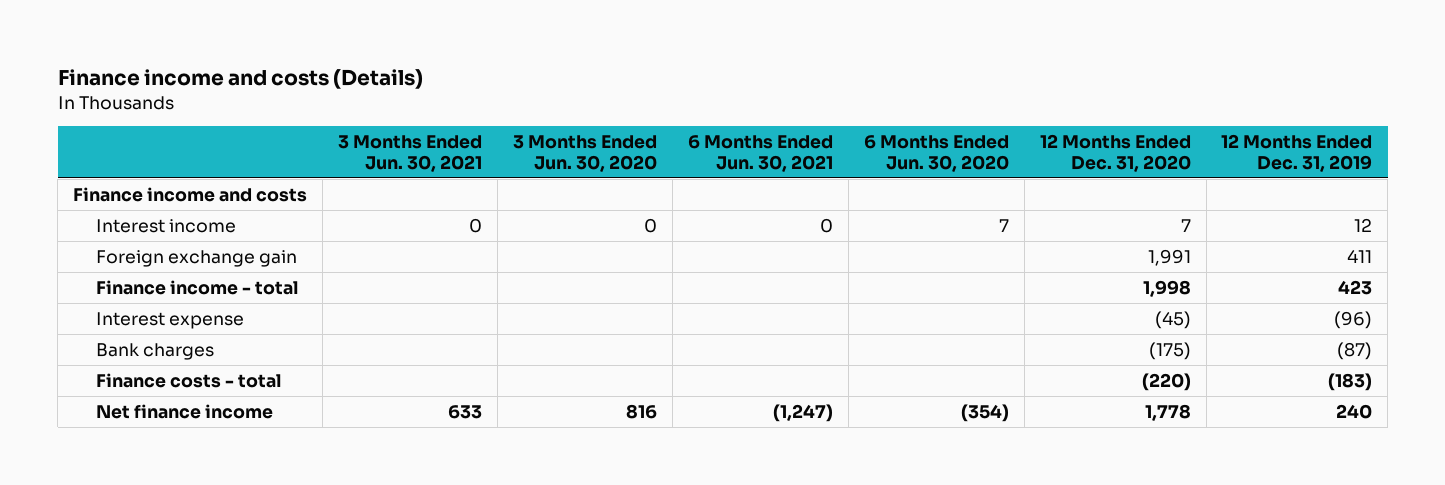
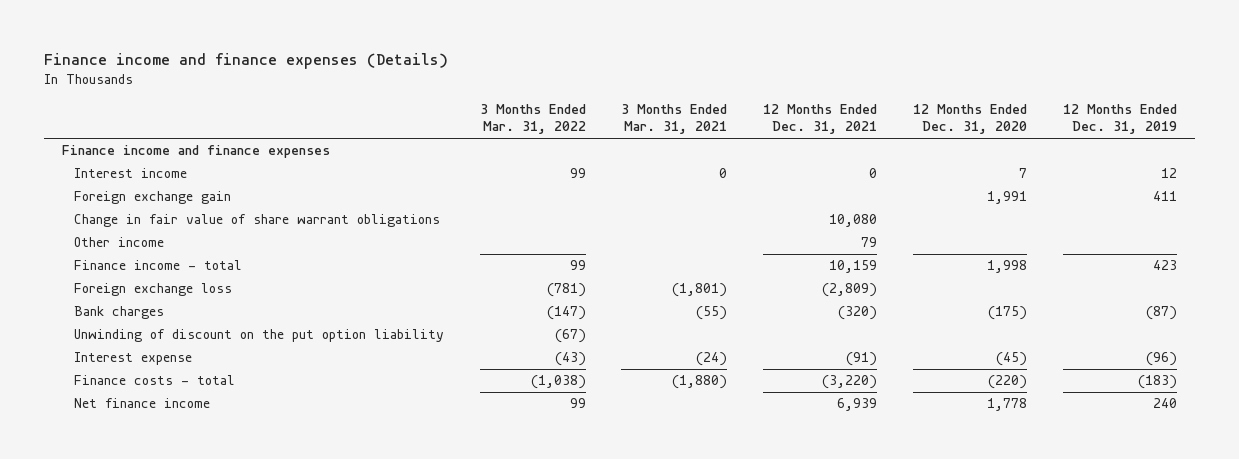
- Finance income and costs (Details)
+ Finance income and finance expenses (Details)
- | 3 Months Ended Jun. 30, 2021 | 3 Months Ended Jun. 30, 2020 | 6 Months Ended Jun. 30, 2021 | 6 Months Ended Jun. 30, 2020 | 12 Months Ended Dec. 31, 2020 | 12 Months Ended Dec. 31, 2019
+ | 3 Months Ended Mar. 31, 2022 | 3 Months Ended Mar. 31, 2021 | 12 Months Ended Dec. 31, 2021 | 12 Months Ended Dec. 31, 2020 | 12 Months Ended Dec. 31, 2019
- Finance income and costs
+ Finance income and finance expenses
+ Change in fair value of share warrant obligations | | | 10,080 | |
+ Other income | | | 79 | |
+ Foreign exchange loss | (781) | (1,801) | (2,809) | |
+ Unwinding of discount on the put option liability | (67) | | | |
moved down: Interest expense | (43) | (24) | (91) | (45) | (96)

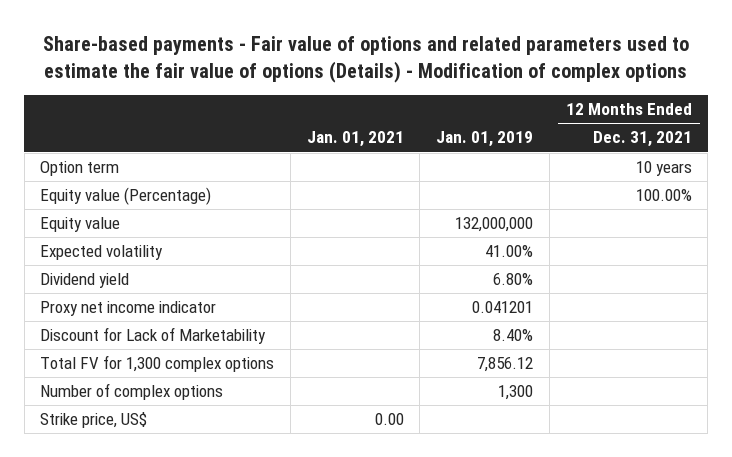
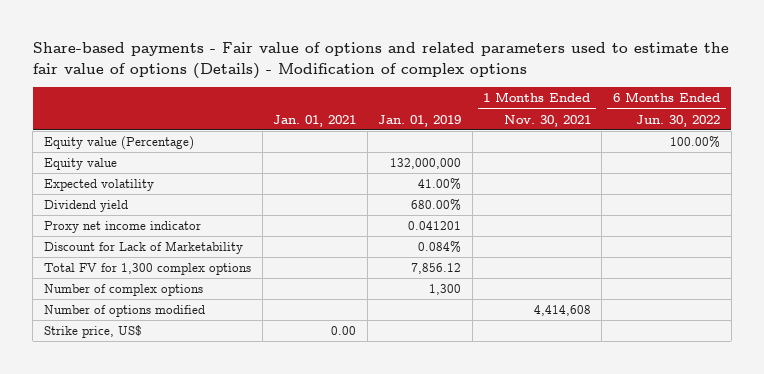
- | Jan. 01, 2021 | Jan. 01, 2019 | 12 Months Ended Dec. 31, 2021
+ | Jan. 01, 2021 | Jan. 01, 2019 | 1 Months Ended Nov. 30, 2021 | 6 Months Ended Jun. 30, 2022
- Option term | | | 10 years
- Dividend yield | | 6.80% |
+ Dividend yield | | 680.00% | |
- Discount for Lack of Marketability | | 8.40% |
+ Discount for Lack of Marketability | | 0.084% | |
+ Number of options modified | | | 4,414,608 |

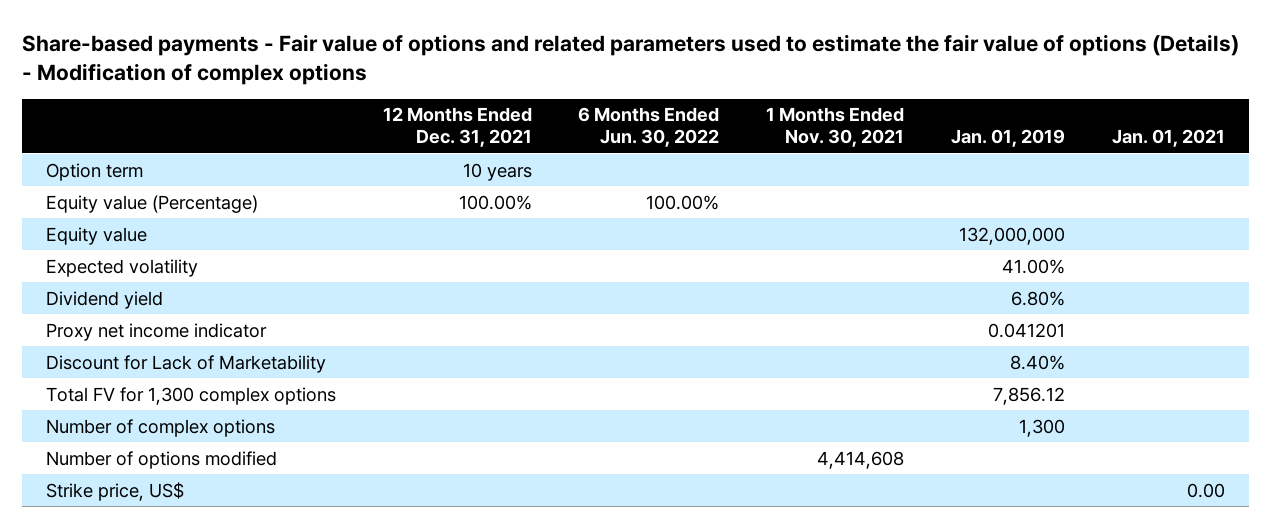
- | Jan. 01, 2021 | Jan. 01, 2019 | 1 Months Ended Nov. 30, 2021 | 6 Months Ended Jun. 30, 2022
+ | 12 Months Ended Dec. 31, 2021 | 6 Months Ended Jun. 30, 2022 | 1 Months Ended Nov. 30, 2021 | Jan. 01, 2019 | Jan. 01, 2021
+ Option term | 10 years | | | |
- Dividend yield | | 680.00% | |
+ Dividend yield | | | | 6.80% |
- Discount for Lack of Marketability | | 0.084% | |
+ Discount for Lack of Marketability | | | | 8.40% |

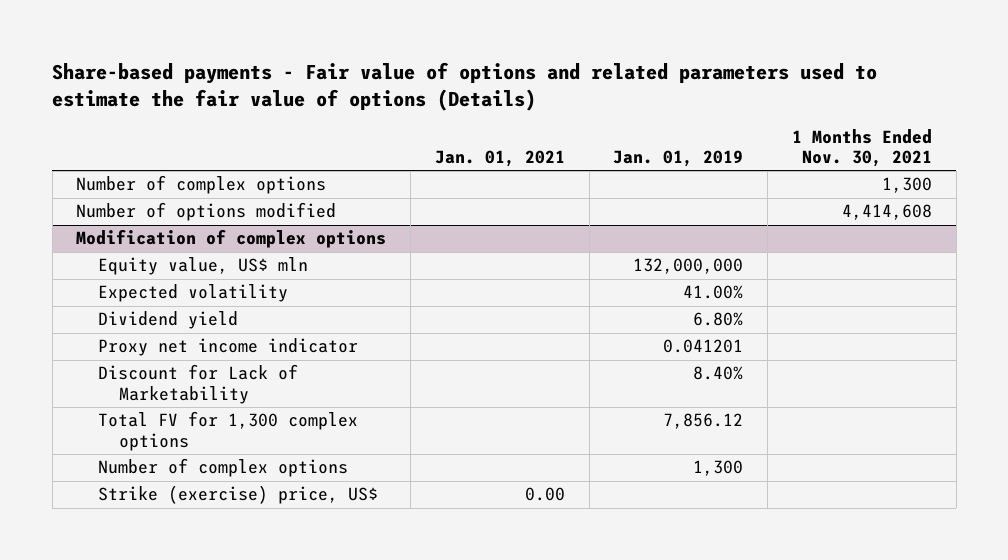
- Share-based payments - Fair value of options and related parameters used to estimate the fair value of options (Details) - Modification of complex options
+ Share-based payments - Fair value of options and related parameters used to estimate the fair value of options (Details)
- | 12 Months Ended Dec. 31, 2021 | 6 Months Ended Jun. 30, 2022 | 1 Months Ended Nov. 30, 2021 | Jan. 01, 2019 | Jan. 01, 2021
+ | Jan. 01, 2021 | Jan. 01, 2019 | 1 Months Ended Nov. 30, 2021
- Option term | 10 years | | | |
- Equity value (Percentage) | 100.00% | 100.00% | | |
- Equity value | | | | 132,000,000 |
+ Number of complex options | | | 1,300
moved up: Number of options modified | | | 4,414,608
+ Modification of complex options
+ Equity value, US$ mln | | 132,000,000 |
- Strike price, US$ | | | | | 0.00
+ Strike (exercise) price, US$ | 0.00 | |

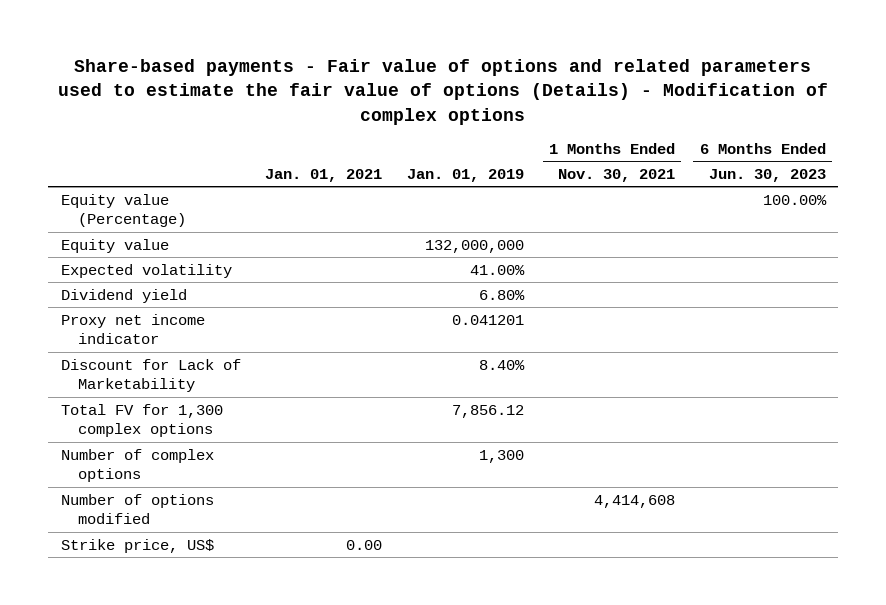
- Share-based payments - Fair value of options and related parameters used to estimate the fair value of options (Details)
+ Share-based payments - Fair value of options and related parameters used to estimate the fair value of options (Details) - Modification of complex options
- | Jan. 01, 2021 | Jan. 01, 2019 | 1 Months Ended Nov. 30, 2021
+ | Jan. 01, 2021 | Jan. 01, 2019 | 1 Months Ended Nov. 30, 2021 | 6 Months Ended Jun. 30, 2023
- Number of complex options | | | 1,300
- Modification of complex options
- Equity value, US$ mln | | 132,000,000 |
+ Equity value (Percentage) | | | | 100.00%
+ Equity value | | 132,000,000 | |
- Strike (exercise) price, US$ | 0.00 | |
moved down: Number of options modified | | | 4,414,608 |
+ Strike price, US$ | 0.00 | | |

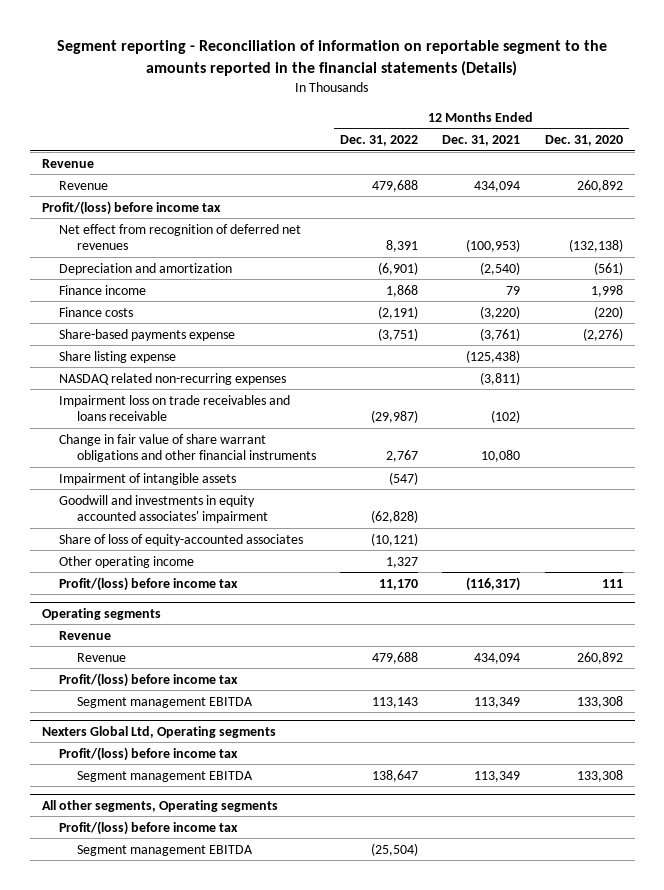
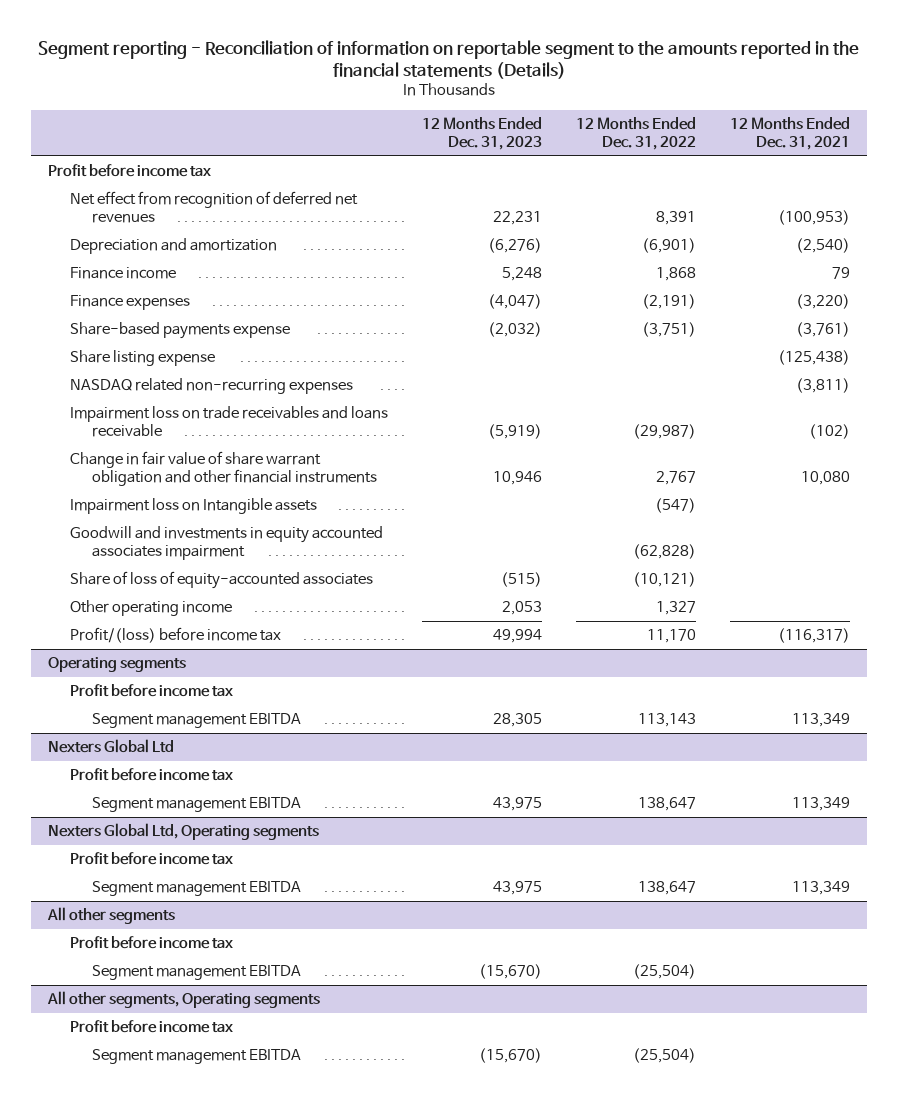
- | 12 Months Ended Dec. 31, 2022 | 12 Months Ended Dec. 31, 2021 | 12 Months Ended Dec. 31, 2020
+ | 12 Months Ended Dec. 31, 2023 | 12 Months Ended Dec. 31, 2022 | 12 Months Ended Dec. 31, 2021
- Revenue
- Revenue | 479,688 | 434,094 | 260,892
- Profit/(loss) before income tax
+ Profit before income tax
- Finance costs | (2,191) | (3,220) | (220)
+ Finance expenses | (4,047) | (2,191) | (3,220)
- Change in fair value of share warrant obligations and other financial instruments | 2,767 | 10,080 |
- Impairment of intangible assets | (547) | |
- Goodwill and investments in equity accounted associates' impairment | (62,828) | |
+ Change in fair value of share warrant obligation and other financial instruments | 10,946 | 2,767 | 10,080
+ Impairment loss on Intangible assets | | (547) |
+ Goodwill and investments in equity accounted associates impairment | | (62,828) |
@ Operating segments
- Revenue
- Revenue | 479,688 | 434,094 | 260,892
- Profit/(loss) before income tax
+ Profit before income tax
+ Nexters Global Ltd
+ Profit before income tax
+ Segment management EBITDA | 43,975 | 138,647 | 113,349
@ Nexters Global Ltd, Operating segments
- Profit/(loss) before income tax
+ Profit before income tax
+ All other segments
+ Profit before income tax
+ Segment management EBITDA | (15,670) | (25,504) |
@ All other segments, Operating segments
- Profit/(loss) before income tax
+ Profit before income tax

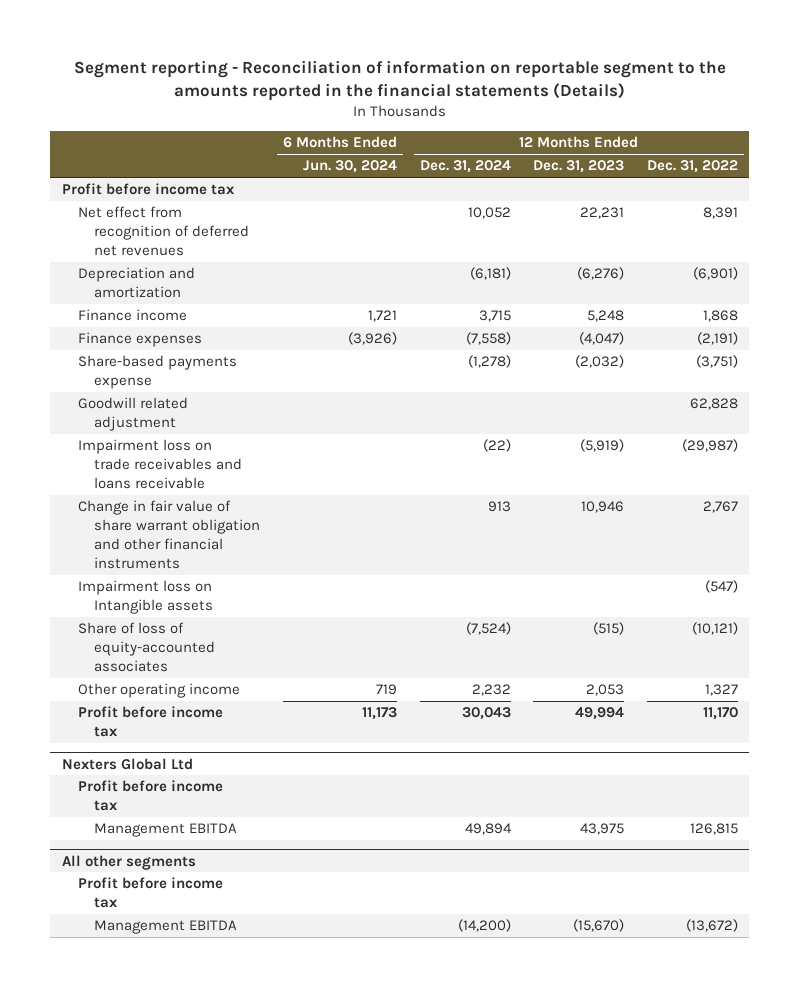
- | 12 Months Ended Dec. 31, 2023 | 12 Months Ended Dec. 31, 2022 | 12 Months Ended Dec. 31, 2021
+ | 6 Months Ended Jun. 30, 2024 | 12 Months Ended Dec. 31, 2024 | 12 Months Ended Dec. 31, 2023 | 12 Months Ended Dec. 31, 2022
- Share listing expense | | | (125,438)
- NASDAQ related non-recurring expenses | | | (3,811)
+ Goodwill related adjustment | | | | 62,828
- Goodwill and investments in equity accounted associates impairment | | (62,828) |
- Profit/(loss) before income tax | 49,994 | 11,170 | (116,317)
- Operating segments
- Profit before income tax
- Segment management EBITDA | 28,305 | 113,143 | 113,349
+ Profit before income tax | 11,173 | 30,043 | 49,994 | 11,170
@ Nexters Global Ltd
- Segment management EBITDA | 43,975 | 138,647 | 113,349
- Nexters Global Ltd, Operating segments
- Profit before income tax
- Segment management EBITDA | 43,975 | 138,647 | 113,349
@ Nexters Global Ltd
+ Management EBITDA | | 49,894 | 43,975 | 126,815
@ All other segments
- Segment management EBITDA | (15,670) | (25,504) |
- All other segments, Operating segments
- Profit before income tax
- Segment management EBITDA | (15,670) | (25,504) |
@ All other segments
+ Management EBITDA | | (14,200) | (15,670) | (13,672)

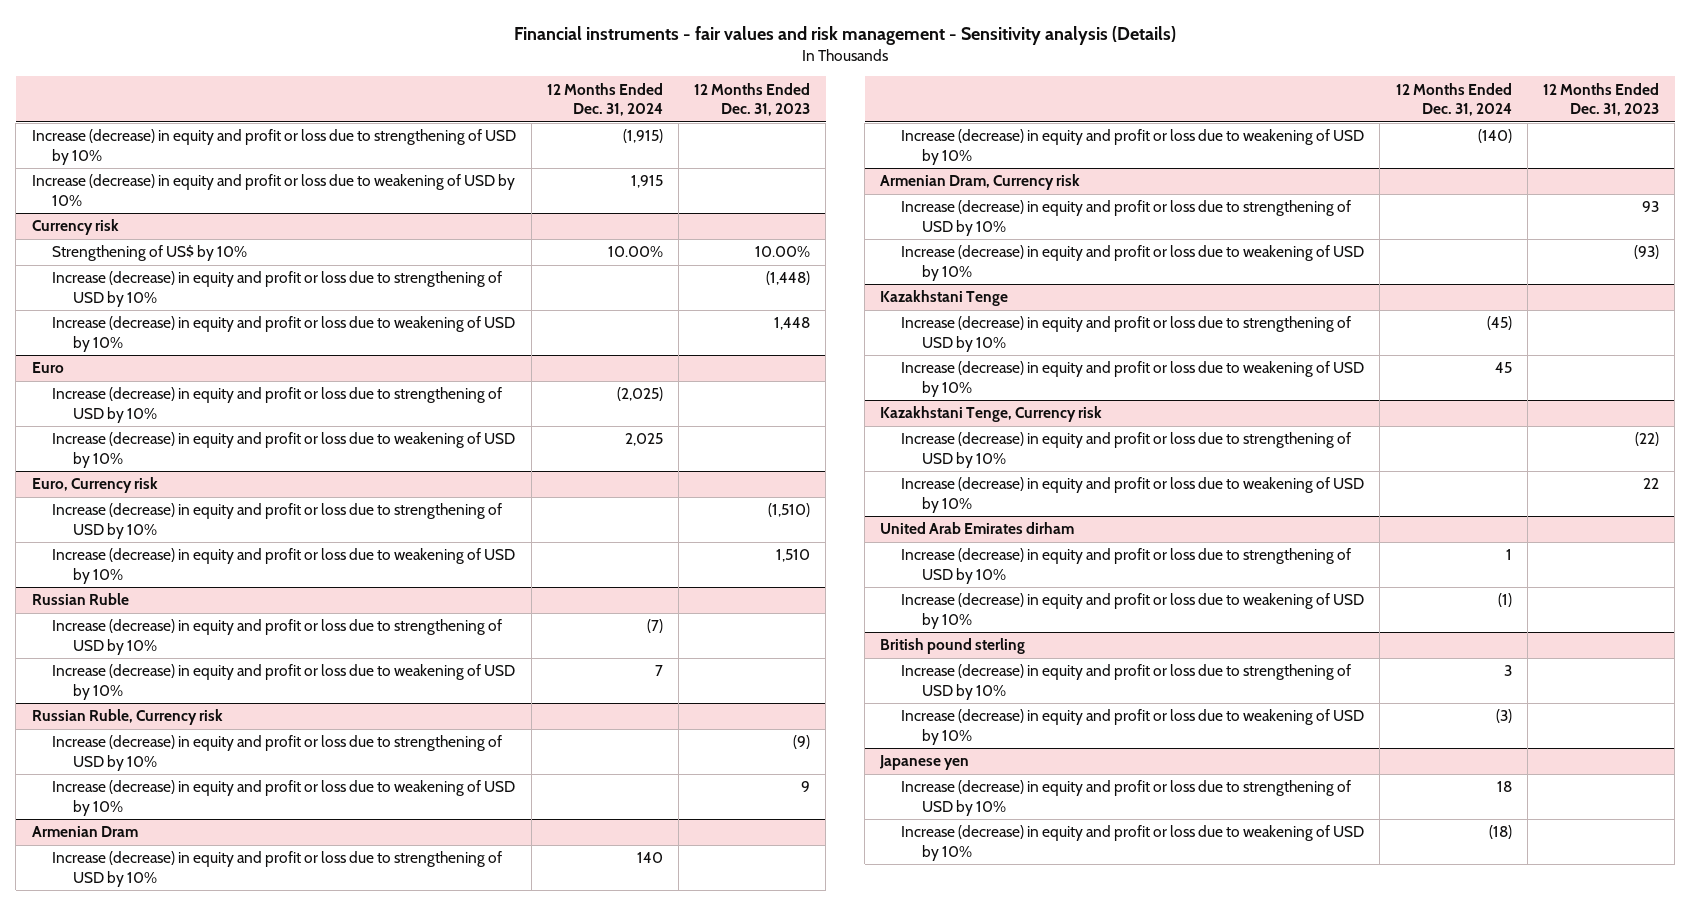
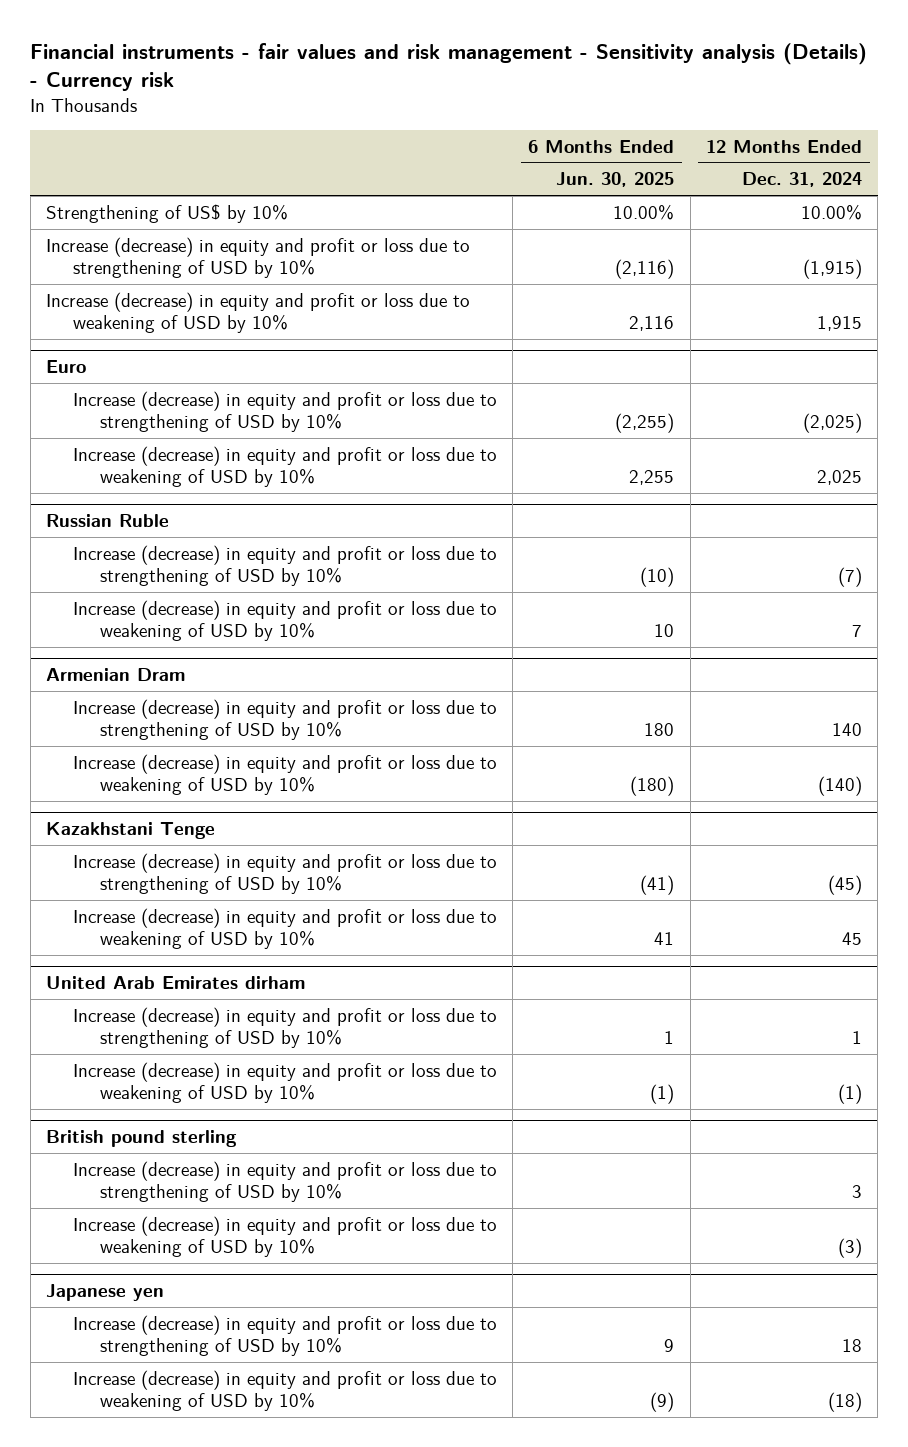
- Financial instruments - fair values and risk management - Sensitivity analysis (Details)
+ Financial instruments - fair values and risk management - Sensitivity analysis (Details) - Currency risk
- | 12 Months Ended Dec. 31, 2024 | 12 Months Ended Dec. 31, 2023
+ | 6 Months Ended Jun. 30, 2025 | 12 Months Ended Dec. 31, 2024
+ Strengthening of US$ by 10% | 10.00% | 10.00%
- Currency risk
- Strengthening of US$ by 10% | 10.00% | 10.00%
- Increase (decrease) in equity and profit or loss due to strengthening of USD by 10% | | (1,448)
- Increase (decrease) in equity and profit or loss due to weakening of USD by 10% | | 1,448
- Euro, Currency risk
- Increase (decrease) in equity and profit or loss due to strengthening of USD by 10% | | (1,510)
- Increase (decrease) in equity and profit or loss due to weakening of USD by 10% | | 1,510
- Russian Ruble, Currency risk
- Increase (decrease) in equity and profit or loss due to strengthening of USD by 10% | | (9)
- Increase (decrease) in equity and profit or loss due to weakening of USD by 10% | | 9
- Armenian Dram, Currency risk
- Increase (decrease) in equity and profit or loss due to strengthening of USD by 10% | | 93
- Increase (decrease) in equity and profit or loss due to weakening of USD by 10% | | (93)
- Kazakhstani Tenge, Currency risk
- Increase (decrease) in equity and profit or loss due to strengthening of USD by 10% | | (22)
- Increase (decrease) in equity and profit or loss due to weakening of USD by 10% | | 22

